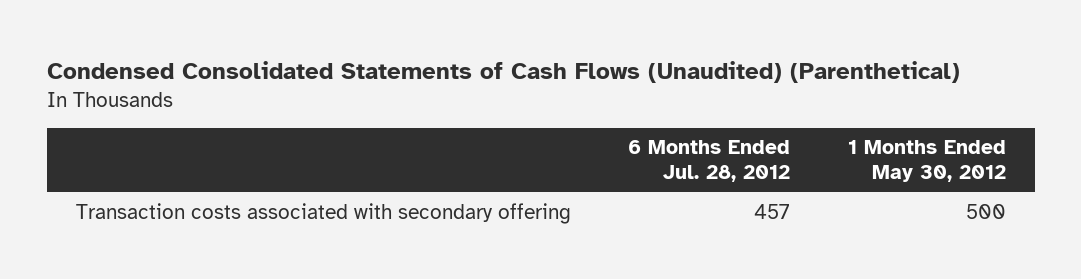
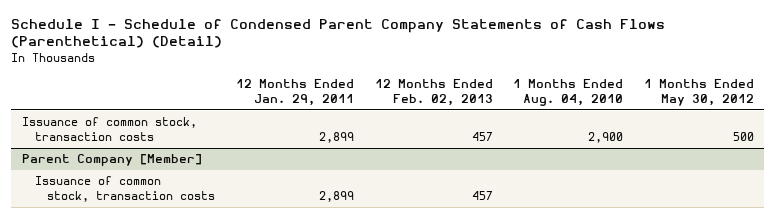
- Condensed Consolidated Statements of Cash Flows (Unaudited) (Parenthetical)
+ Schedule I - Schedule of Condensed Parent Company Statements of Cash Flows (Parenthetical) (Detail)
- | 6 Months Ended Jul. 28, 2012 | 1 Months Ended May 30, 2012
+ | 12 Months Ended Jan. 29, 2011 | 12 Months Ended Feb. 02, 2013 | 1 Months Ended Aug. 04, 2010 | 1 Months Ended May 30, 2012
- Transaction costs associated with secondary offering | 457 | 500
+ Issuance of common stock, transaction costs | 2,899 | 457 | 2,900 | 500
+ Parent Company [Member]
+ Issuance of common stock, transaction costs | 2,899 | 457 | |

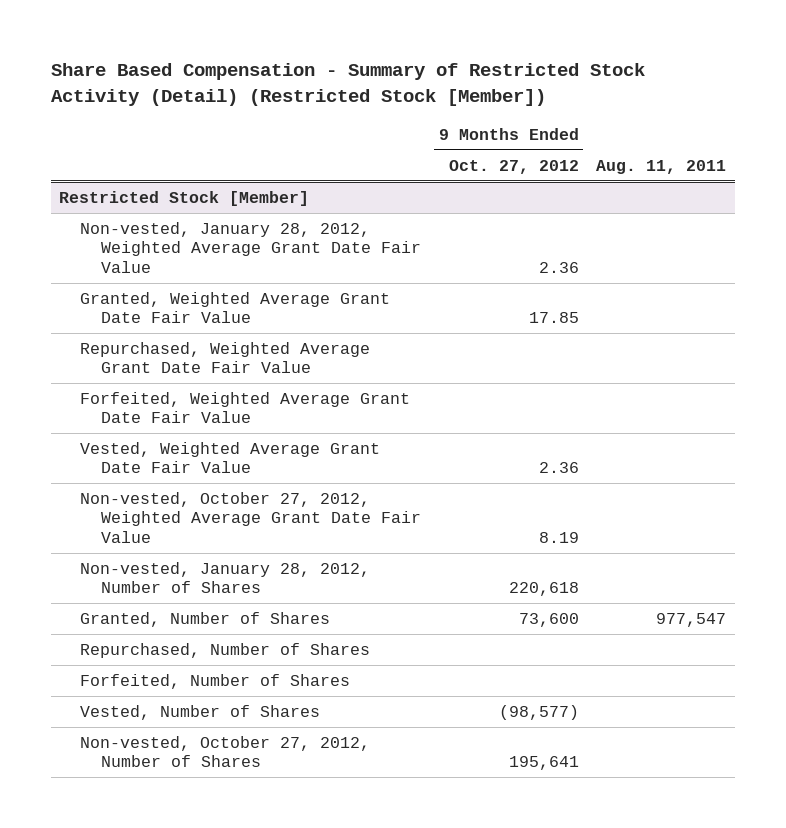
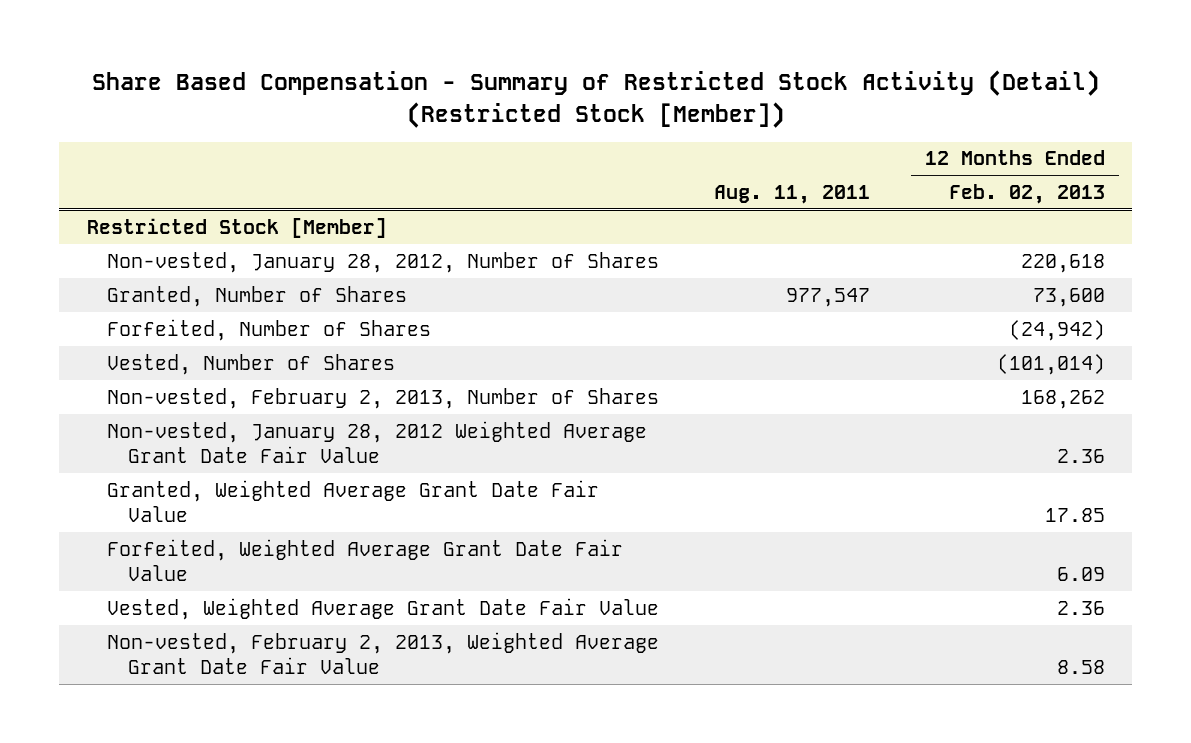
- | 9 Months Ended Oct. 27, 2012 | Aug. 11, 2011
+ | Aug. 11, 2011 | 12 Months Ended Feb. 02, 2013
@ Restricted Stock [Member]
- Non-vested, January 28, 2012, Weighted Average Grant Date Fair Value | 2.36 |
- Repurchased, Weighted Average Grant Date Fair Value
- Non-vested, October 27, 2012, Weighted Average Grant Date Fair Value | 8.19 |
- Repurchased, Number of Shares
- Non-vested, October 27, 2012, Number of Shares | 195,641 |
+ Non-vested, February 2, 2013, Number of Shares | | 168,262
+ Non-vested, January 28, 2012 Weighted Average Grant Date Fair Value | | 2.36
moved down: Granted, Weighted Average Grant Date Fair Value | | 17.85
moved down: Forfeited, Weighted Average Grant Date Fair Value | | 6.09
moved down: Vested, Weighted Average Grant Date Fair Value | | 2.36
+ Non-vested, February 2, 2013, Weighted Average Grant Date Fair Value | | 8.58

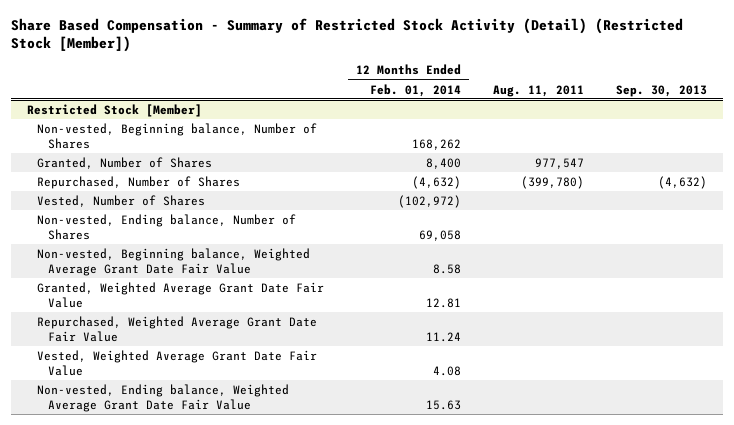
- | Aug. 11, 2011 | 12 Months Ended Feb. 02, 2013
+ | 12 Months Ended Feb. 01, 2014 | Aug. 11, 2011 | Sep. 30, 2013
@ Restricted Stock [Member]
- Non-vested, January 28, 2012, Number of Shares | | 220,618
+ Non-vested, Beginning balance, Number of Shares | 168,262 | |
- Forfeited, Number of Shares | | (24,942)
+ Repurchased, Number of Shares | (4,632) | (399,780) | (4,632)
- Non-vested, February 2, 2013, Number of Shares | | 168,262
- Non-vested, January 28, 2012 Weighted Average Grant Date Fair Value | | 2.36
+ Non-vested, Ending balance, Number of Shares | 69,058 | |
+ Non-vested, Beginning balance, Weighted Average Grant Date Fair Value | 8.58 | |
- Forfeited, Weighted Average Grant Date Fair Value | | 6.09
+ Repurchased, Weighted Average Grant Date Fair Value | 11.24 | |
- Non-vested, February 2, 2013, Weighted Average Grant Date Fair Value | | 8.58
+ Non-vested, Ending balance, Weighted Average Grant Date Fair Value | 15.63 | |

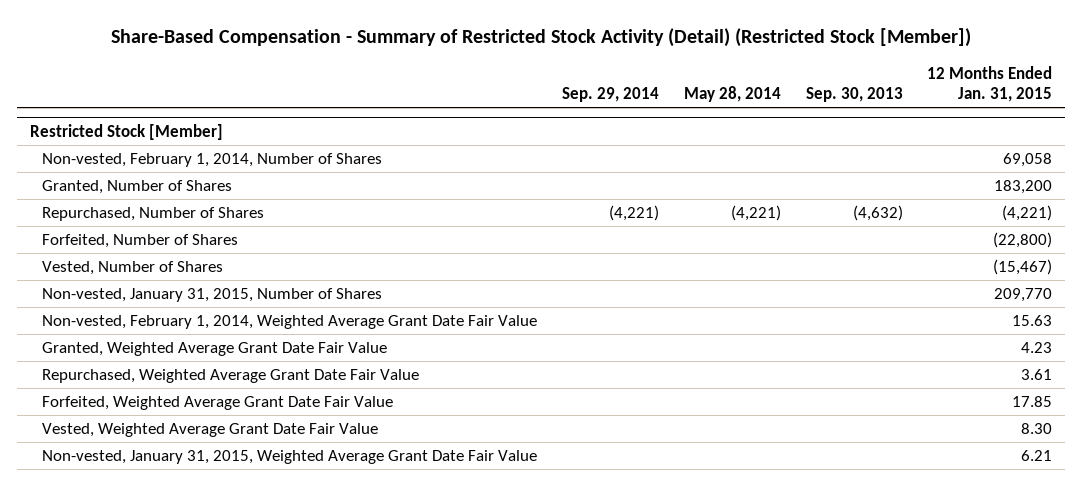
- Share Based Compensation - Summary of Restricted Stock Activity (Detail) (Restricted Stock [Member])
+ Share-Based Compensation - Summary of Restricted Stock Activity (Detail) (Restricted Stock [Member])
- | 12 Months Ended Feb. 01, 2014 | Aug. 11, 2011 | Sep. 30, 2013
+ | Sep. 29, 2014 | May 28, 2014 | Sep. 30, 2013 | 12 Months Ended Jan. 31, 2015
@ Restricted Stock [Member]
- Non-vested, Beginning balance, Number of Shares | 168,262 | |
+ Non-vested, February 1, 2014, Number of Shares | | | | 69,058
+ Forfeited, Number of Shares | | | | (22,800)
- Non-vested, Ending balance, Number of Shares | 69,058 | |
- Non-vested, Beginning balance, Weighted Average Grant Date Fair Value | 8.58 | |
+ Non-vested, January 31, 2015, Number of Shares | | | | 209,770
+ Non-vested, February 1, 2014, Weighted Average Grant Date Fair Value | | | | 15.63
+ Forfeited, Weighted Average Grant Date Fair Value | | | | 17.85
- Non-vested, Ending balance, Weighted Average Grant Date Fair Value | 15.63 | |
+ Non-vested, January 31, 2015, Weighted Average Grant Date Fair Value | | | | 6.21

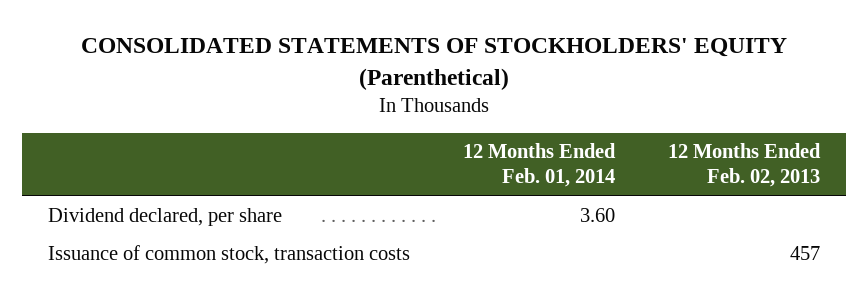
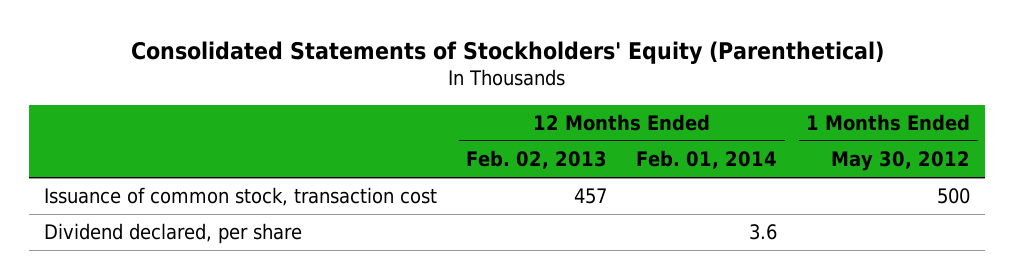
- CONSOLIDATED STATEMENTS OF STOCKHOLDERS' EQUITY (Parenthetical)
+ Consolidated Statements of Stockholders' Equity (Parenthetical)
- | 12 Months Ended Feb. 01, 2014 | 12 Months Ended Feb. 02, 2013
+ | 12 Months Ended Feb. 02, 2013 | 12 Months Ended Feb. 01, 2014 | 1 Months Ended May 30, 2012
- Dividend declared, per share | 3.60 |
- Issuance of common stock, transaction costs | | 457
+ Issuance of common stock, transaction cost | 457 | | 500
+ Dividend declared, per share | | 3.6 |

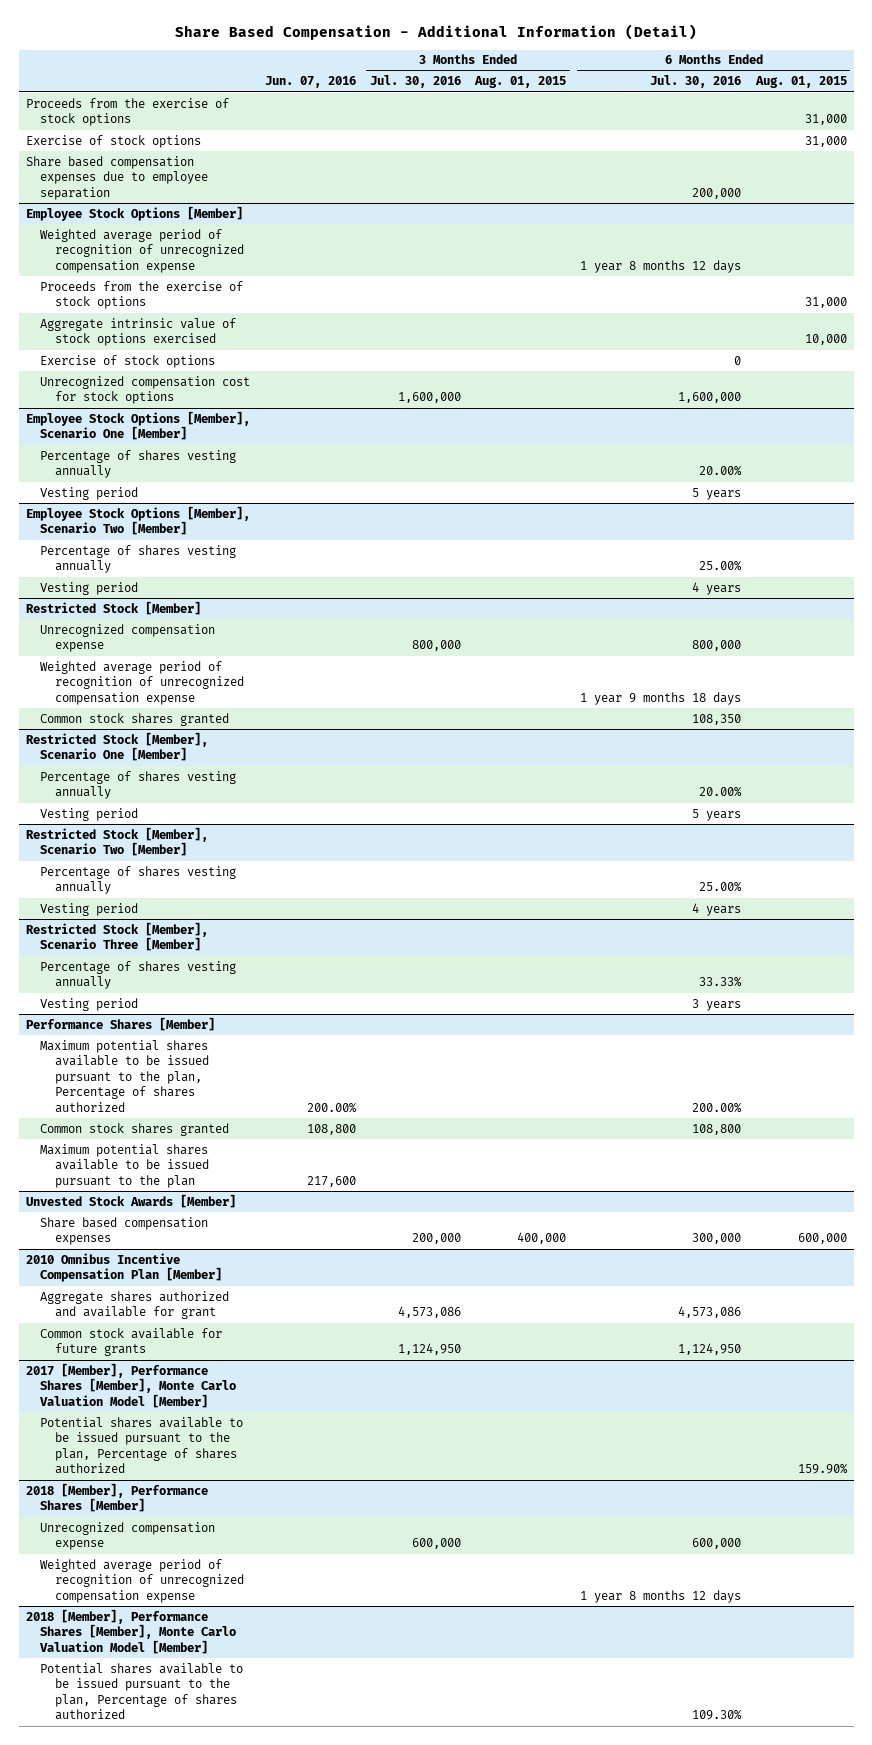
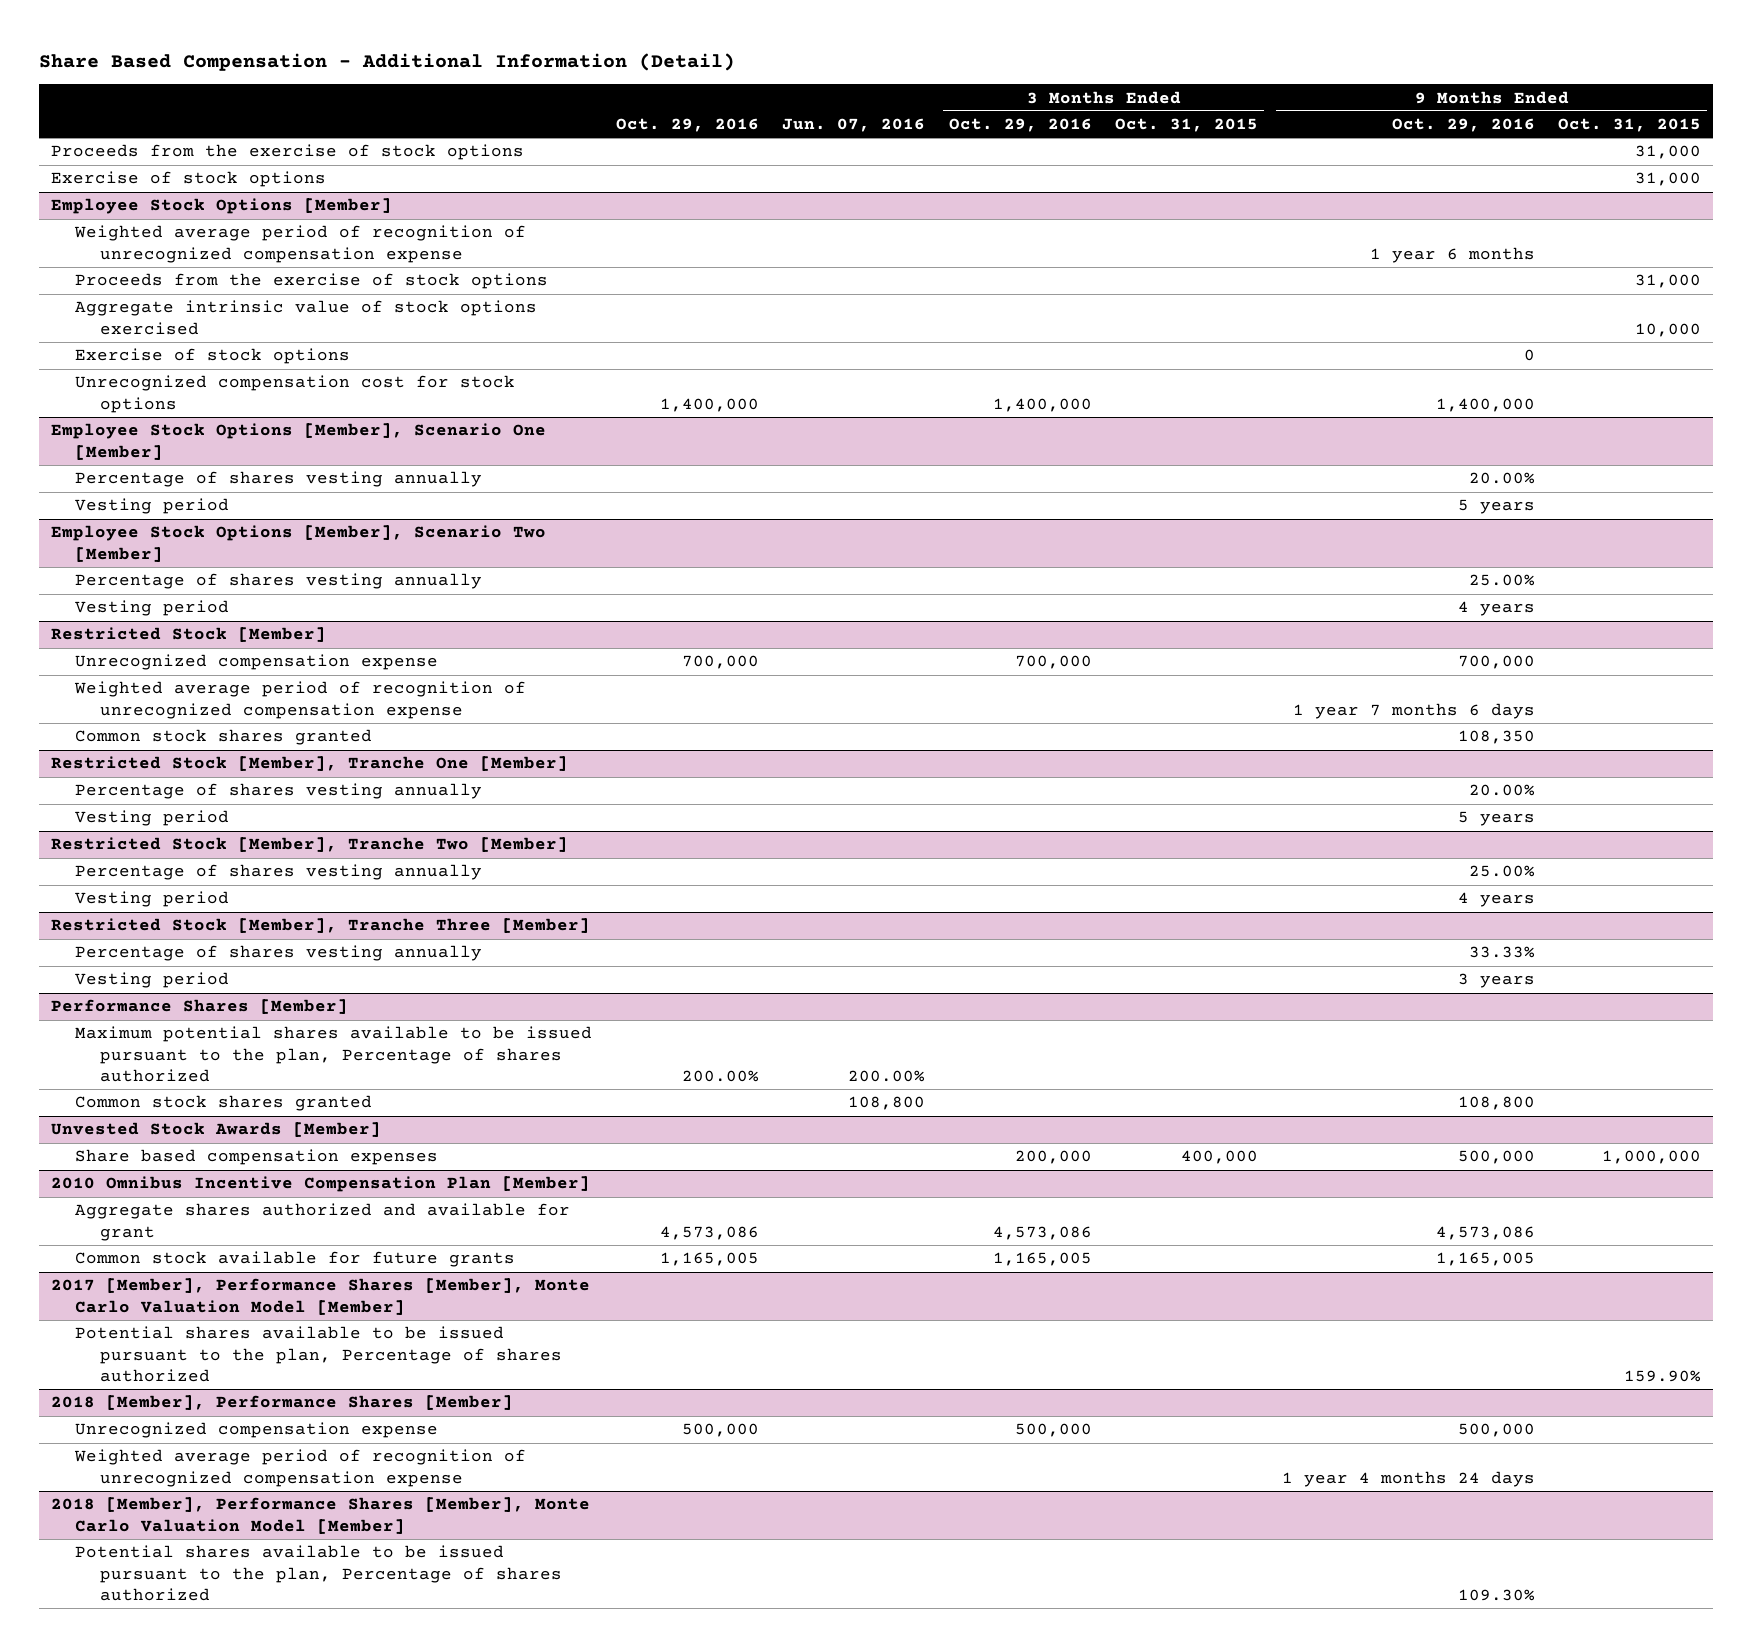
- | Jun. 07, 2016 | 3 Months Ended Jul. 30, 2016 | 3 Months Ended Aug. 01, 2015 | 6 Months Ended Jul. 30, 2016 | 6 Months Ended Aug. 01, 2015
+ | Oct. 29, 2016 | Jun. 07, 2016 | 3 Months Ended Oct. 29, 2016 | 3 Months Ended Oct. 31, 2015 | 9 Months Ended Oct. 29, 2016 | 9 Months Ended Oct. 31, 2015
- Share based compensation expenses due to employee separation | | | | 200,000 |
- Restricted Stock [Member], Scenario One [Member]
+ Restricted Stock [Member], Tranche One [Member]
- Restricted Stock [Member], Scenario Two [Member]
+ Restricted Stock [Member], Tranche Two [Member]
- Restricted Stock [Member], Scenario Three [Member]
+ Restricted Stock [Member], Tranche Three [Member]
@ Performance Shares [Member]
- Maximum potential shares available to be issued pursuant to the plan | 217,600 | | | |

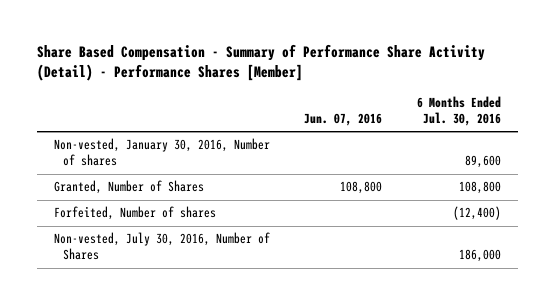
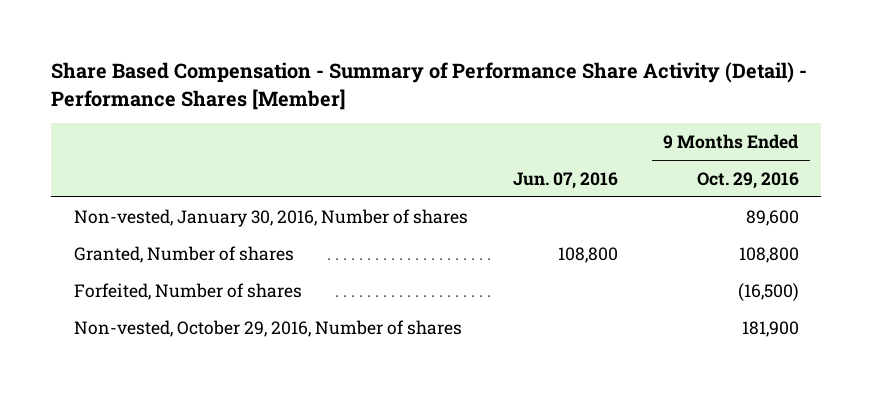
- | Jun. 07, 2016 | 6 Months Ended Jul. 30, 2016
+ | Jun. 07, 2016 | 9 Months Ended Oct. 29, 2016
- Granted, Number of Shares | 108,800 | 108,800
+ Granted, Number of shares | 108,800 | 108,800
- Non-vested, July 30, 2016, Number of Shares | | 186,000
+ Non-vested, October 29, 2016, Number of shares | | 181,900

